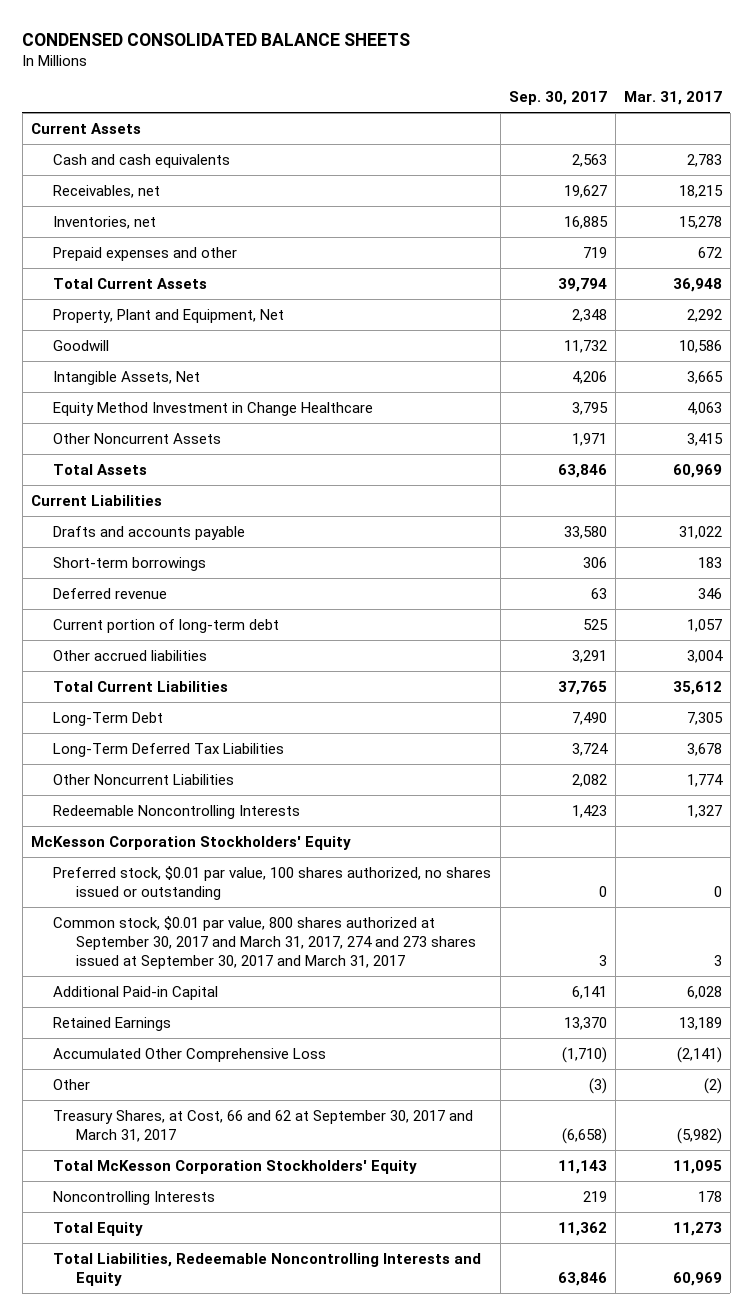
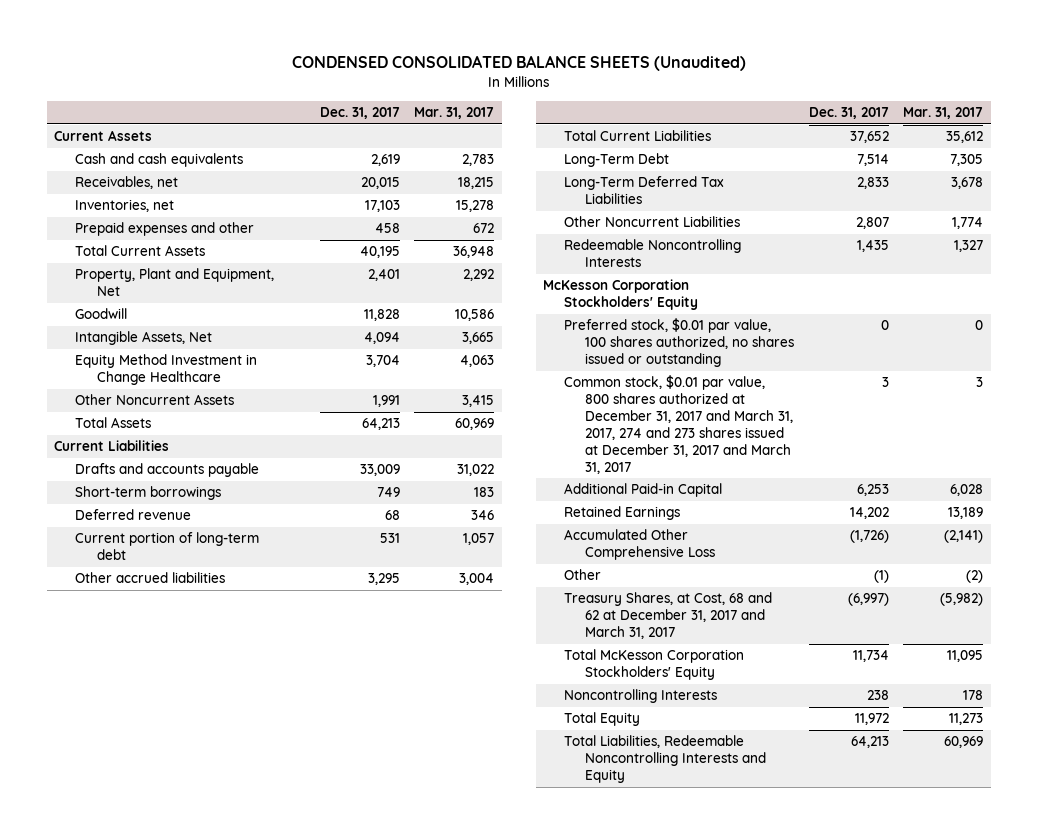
- CONDENSED CONSOLIDATED BALANCE SHEETS
+ CONDENSED CONSOLIDATED BALANCE SHEETS (Unaudited)
- | Sep. 30, 2017 | Mar. 31, 2017
+ | Dec. 31, 2017 | Mar. 31, 2017
- Common stock, $0.01 par value, 800 shares authorized at September 30, 2017 and March 31, 2017, 274 and 273 shares issued at September 30, 2017 and March 31, 2017 | 3 | 3
+ Common stock, $0.01 par value, 800 shares authorized at December 31, 2017 and March 31, 2017, 274 and 273 shares issued at December 31, 2017 and March 31, 2017 | 3 | 3
- Treasury Shares, at Cost, 66 and 62 at September 30, 2017 and March 31, 2017 | (6,658) | (5,982)
+ Treasury Shares, at Cost, 68 and 62 at December 31, 2017 and March 31, 2017 | (6,997) | (5,982)

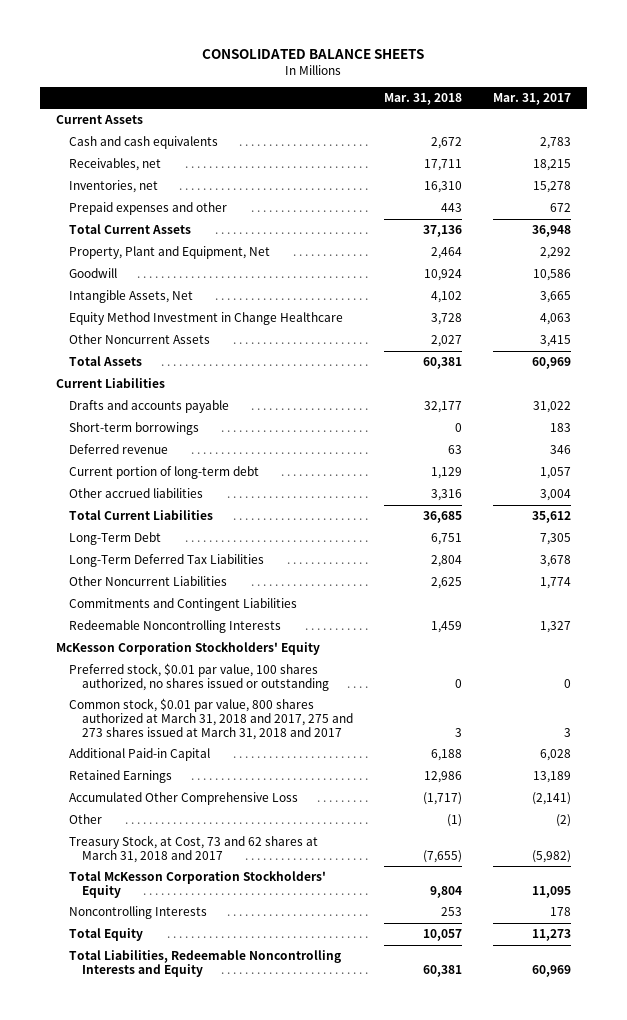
- CONDENSED CONSOLIDATED BALANCE SHEETS (Unaudited)
+ CONSOLIDATED BALANCE SHEETS
- | Dec. 31, 2017 | Mar. 31, 2017
+ | Mar. 31, 2018 | Mar. 31, 2017
+ Commitments and Contingent Liabilities
- Common stock, $0.01 par value, 800 shares authorized at December 31, 2017 and March 31, 2017, 274 and 273 shares issued at December 31, 2017 and March 31, 2017 | 3 | 3
+ Common stock, $0.01 par value, 800 shares authorized at March 31, 2018 and 2017, 275 and 273 shares issued at March 31, 2018 and 2017 | 3 | 3
- Treasury Shares, at Cost, 68 and 62 at December 31, 2017 and March 31, 2017 | (6,997) | (5,982)
+ Treasury Stock, at Cost, 73 and 62 shares at March 31, 2018 and 2017 | (7,655) | (5,982)

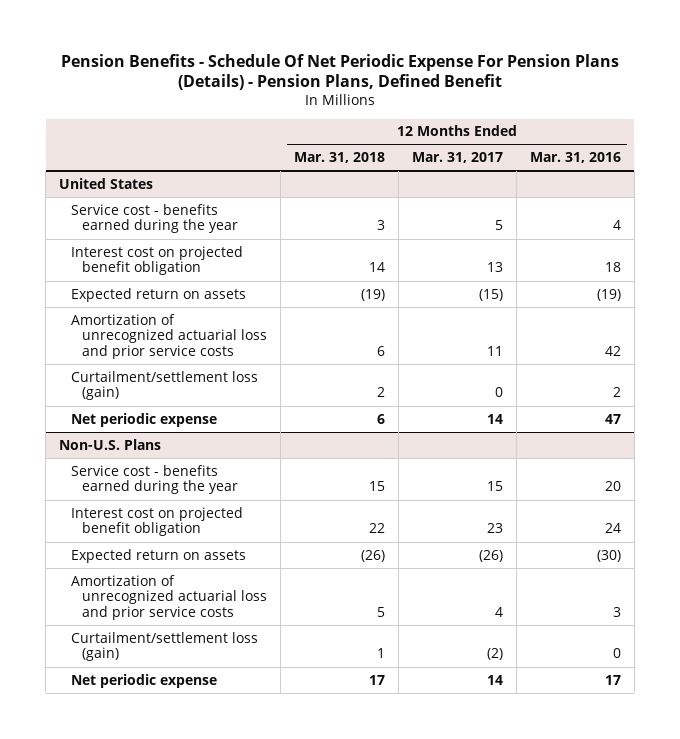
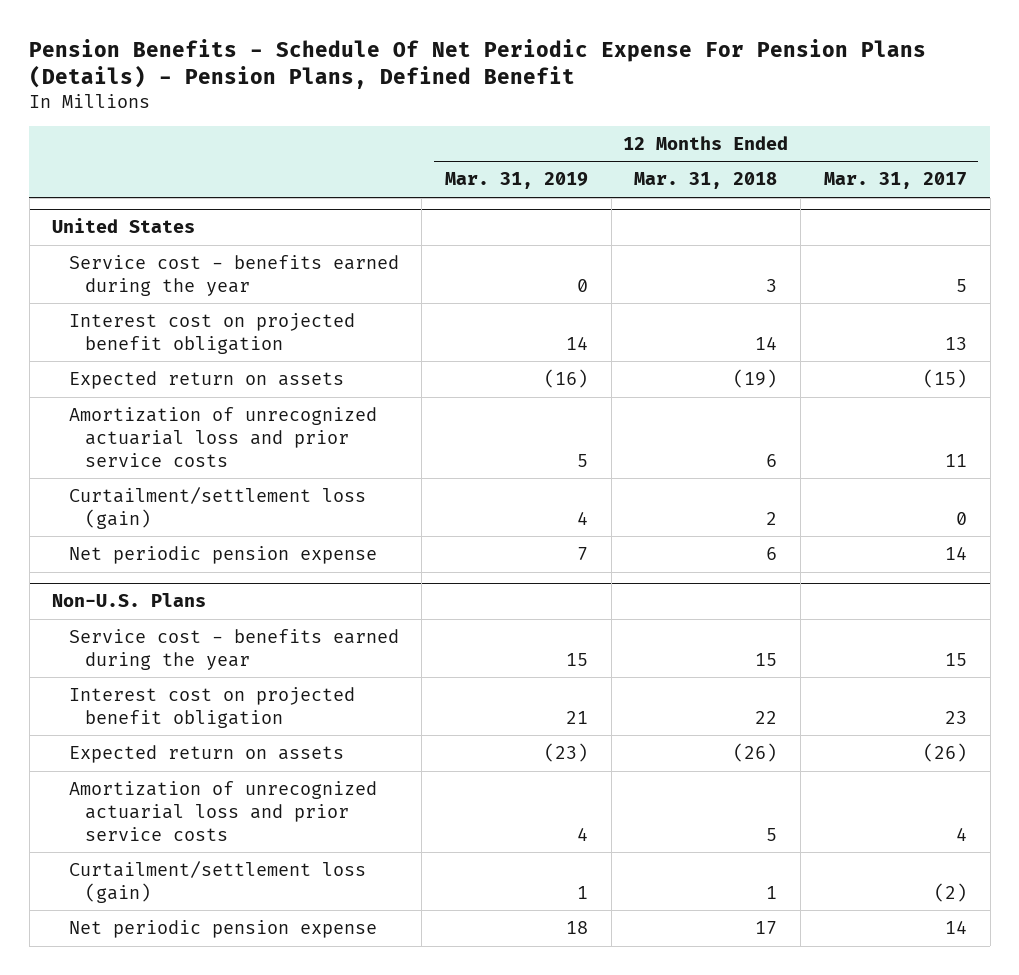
- | 12 Months Ended Mar. 31, 2018 | 12 Months Ended Mar. 31, 2017 | 12 Months Ended Mar. 31, 2016
+ | 12 Months Ended Mar. 31, 2019 | 12 Months Ended Mar. 31, 2018 | 12 Months Ended Mar. 31, 2017
@ United States
- Net periodic expense | 6 | 14 | 47
+ Net periodic pension expense | 7 | 6 | 14
@ Non-U.S. Plans
- Net periodic expense | 17 | 14 | 17
+ Net periodic pension expense | 18 | 17 | 14

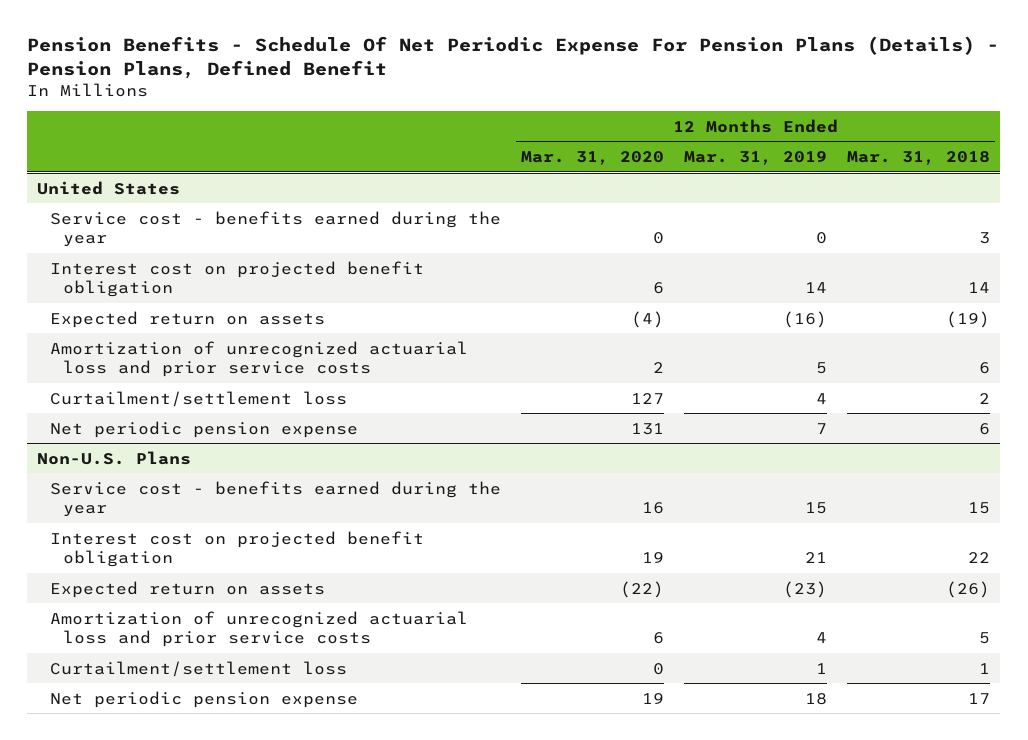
- | 12 Months Ended Mar. 31, 2019 | 12 Months Ended Mar. 31, 2018 | 12 Months Ended Mar. 31, 2017
+ | 12 Months Ended Mar. 31, 2020 | 12 Months Ended Mar. 31, 2019 | 12 Months Ended Mar. 31, 2018
@ United States
- Curtailment/settlement loss (gain) | 4 | 2 | 0
+ Curtailment/settlement loss | 127 | 4 | 2
@ Non-U.S. Plans
- Curtailment/settlement loss (gain) | 1 | 1 | (2)
+ Curtailment/settlement loss | 0 | 1 | 1

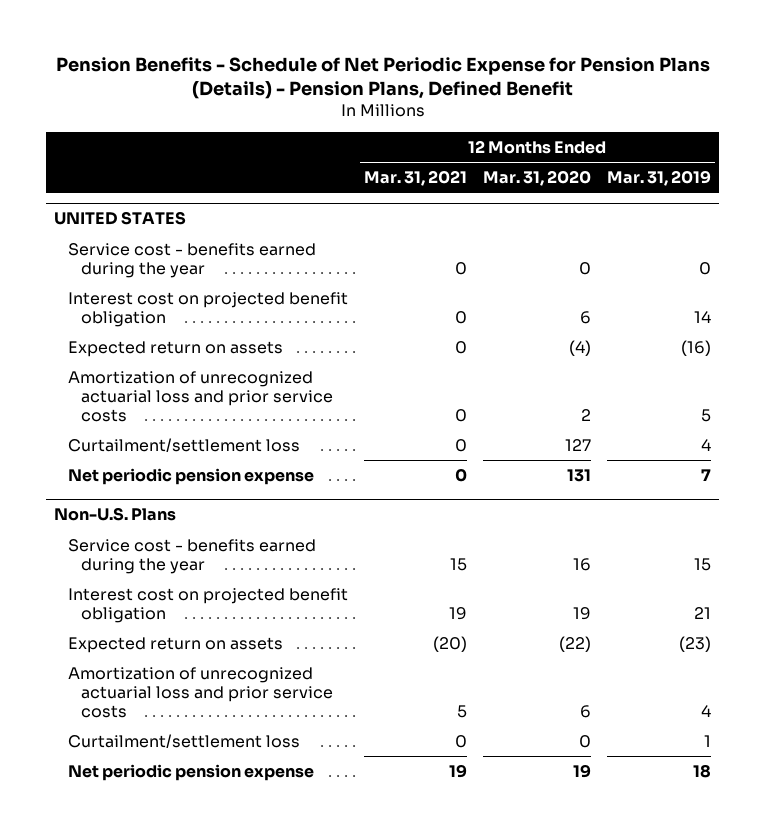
- Pension Benefits - Schedule Of Net Periodic Expense For Pension Plans (Details) - Pension Plans, Defined Benefit
+ Pension Benefits - Schedule of Net Periodic Expense for Pension Plans (Details) - Pension Plans, Defined Benefit
- | 12 Months Ended Mar. 31, 2020 | 12 Months Ended Mar. 31, 2019 | 12 Months Ended Mar. 31, 2018
+ | 12 Months Ended Mar. 31, 2021 | 12 Months Ended Mar. 31, 2020 | 12 Months Ended Mar. 31, 2019
- United States
+ UNITED STATES

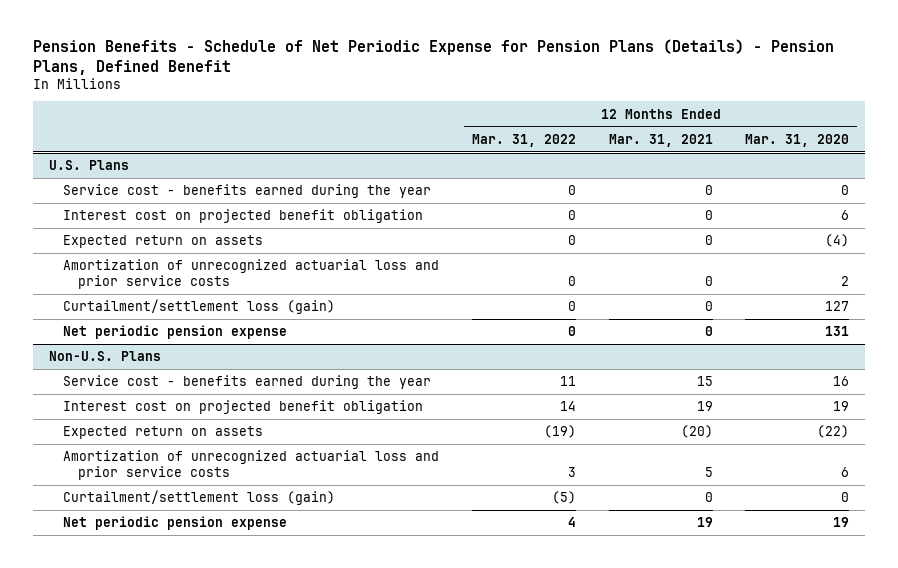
- | 12 Months Ended Mar. 31, 2021 | 12 Months Ended Mar. 31, 2020 | 12 Months Ended Mar. 31, 2019
+ | 12 Months Ended Mar. 31, 2022 | 12 Months Ended Mar. 31, 2021 | 12 Months Ended Mar. 31, 2020
- UNITED STATES
+ U.S. Plans
- Curtailment/settlement loss | 0 | 127 | 4
+ Curtailment/settlement loss (gain) | 0 | 0 | 127
@ Non-U.S. Plans
- Curtailment/settlement loss | 0 | 0 | 1
+ Curtailment/settlement loss (gain) | (5) | 0 | 0

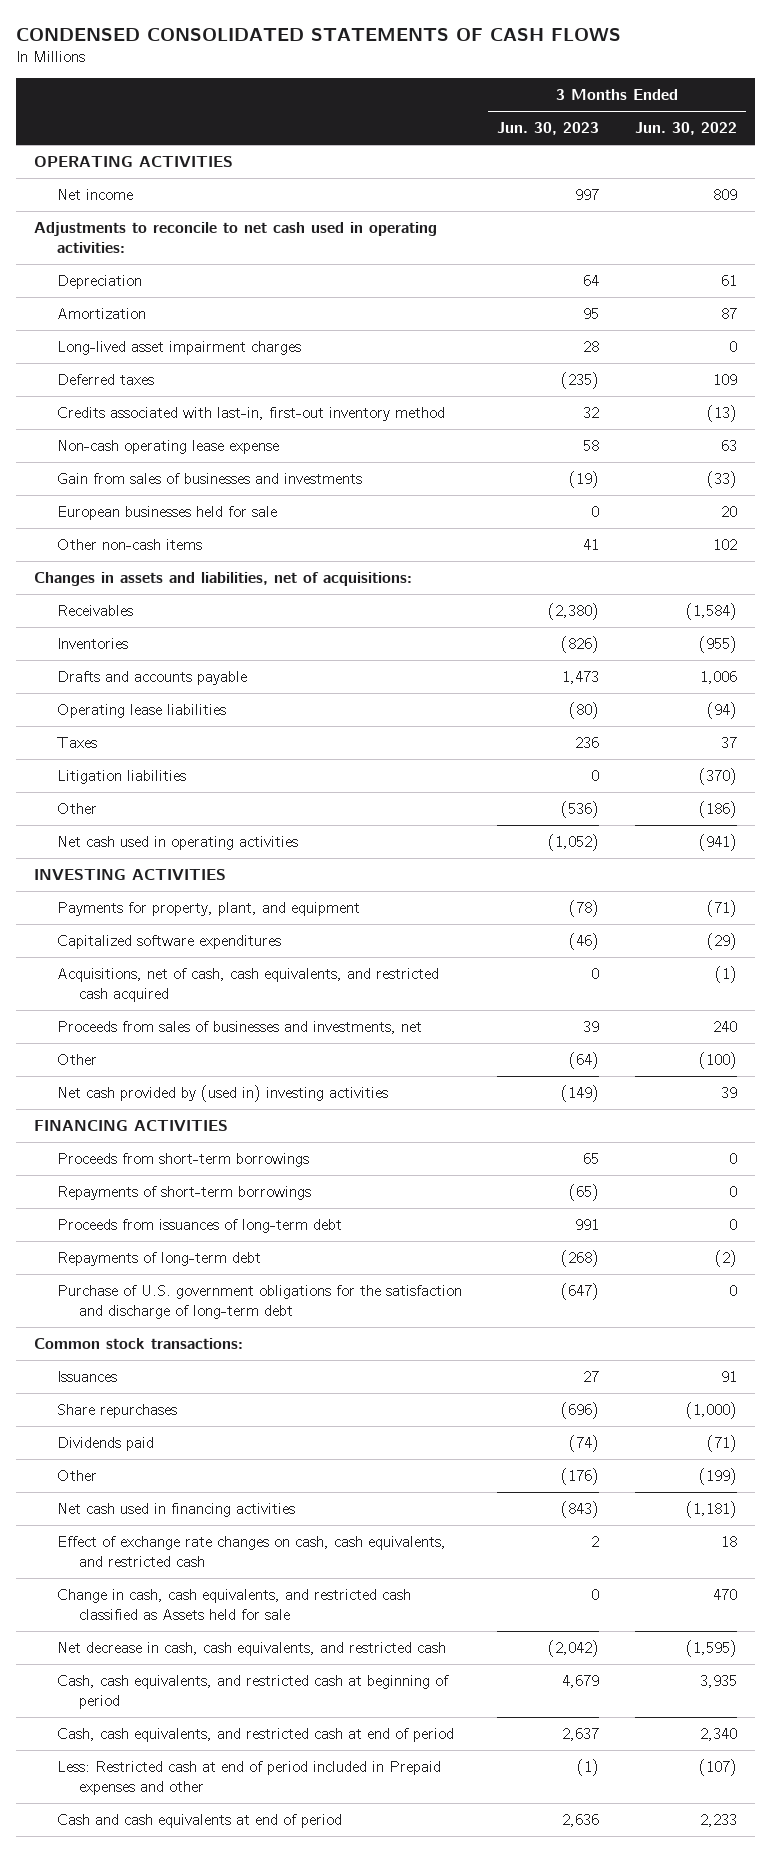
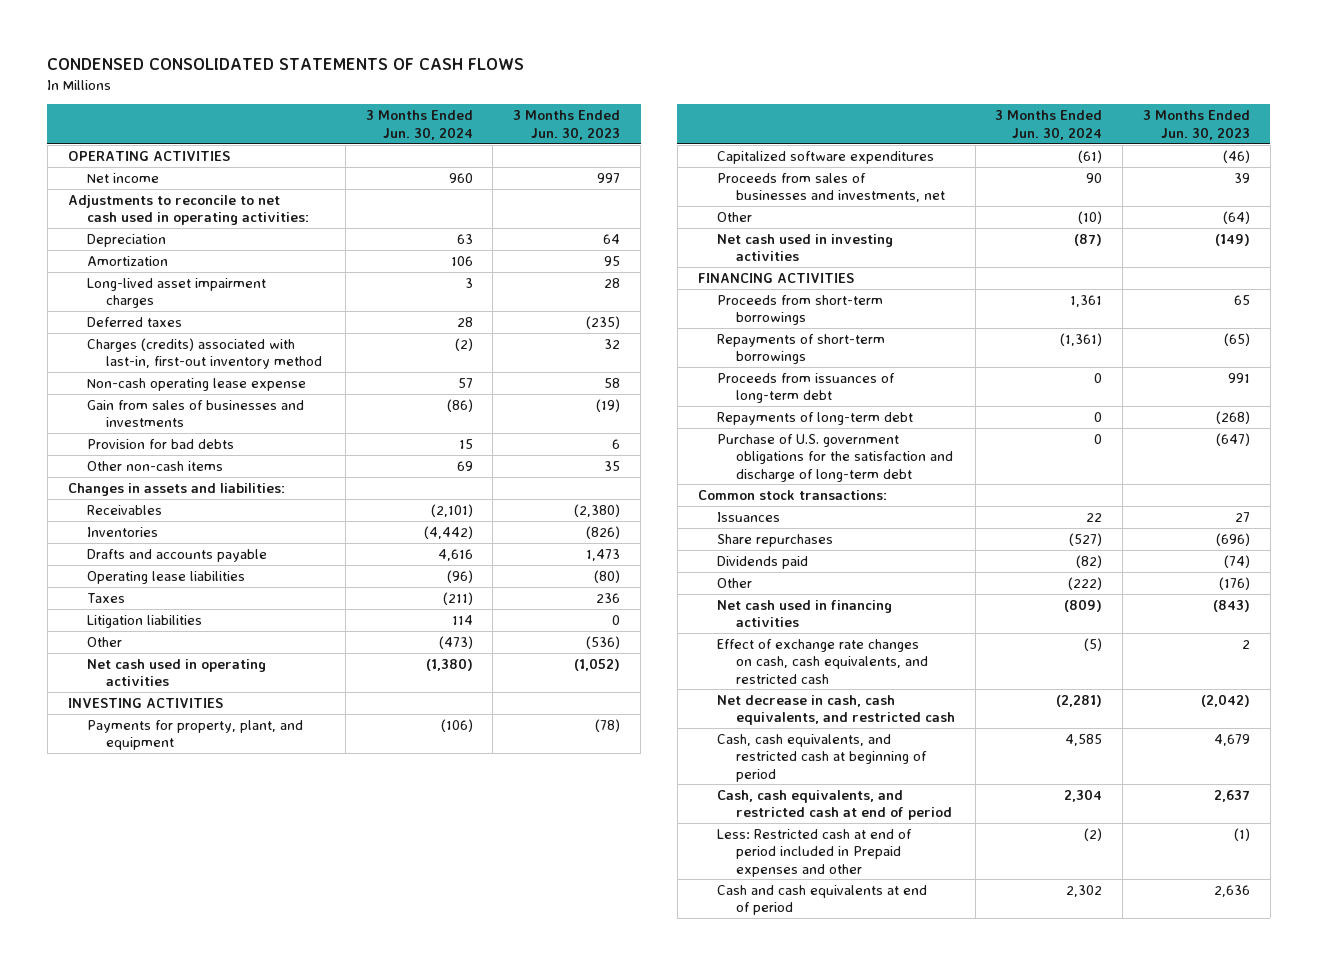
- | 3 Months Ended Jun. 30, 2023 | 3 Months Ended Jun. 30, 2022
+ | 3 Months Ended Jun. 30, 2024 | 3 Months Ended Jun. 30, 2023
- Credits associated with last-in, first-out inventory method | 32 | (13)
+ Charges (credits) associated with last-in, first-out inventory method | (2) | 32
- European businesses held for sale | 0 | 20
- Other non-cash items | 41 | 102
- Changes in assets and liabilities, net of acquisitions:
+ Provision for bad debts | 15 | 6
+ Other non-cash items | 69 | 35
+ Changes in assets and liabilities:
- Acquisitions, net of cash, cash equivalents, and restricted cash acquired | 0 | (1)
- Net cash provided by (used in) investing activities | (149) | 39
+ Net cash used in investing activities | (87) | (149)
- Change in cash, cash equivalents, and restricted cash classified as Assets held for sale | 0 | 470

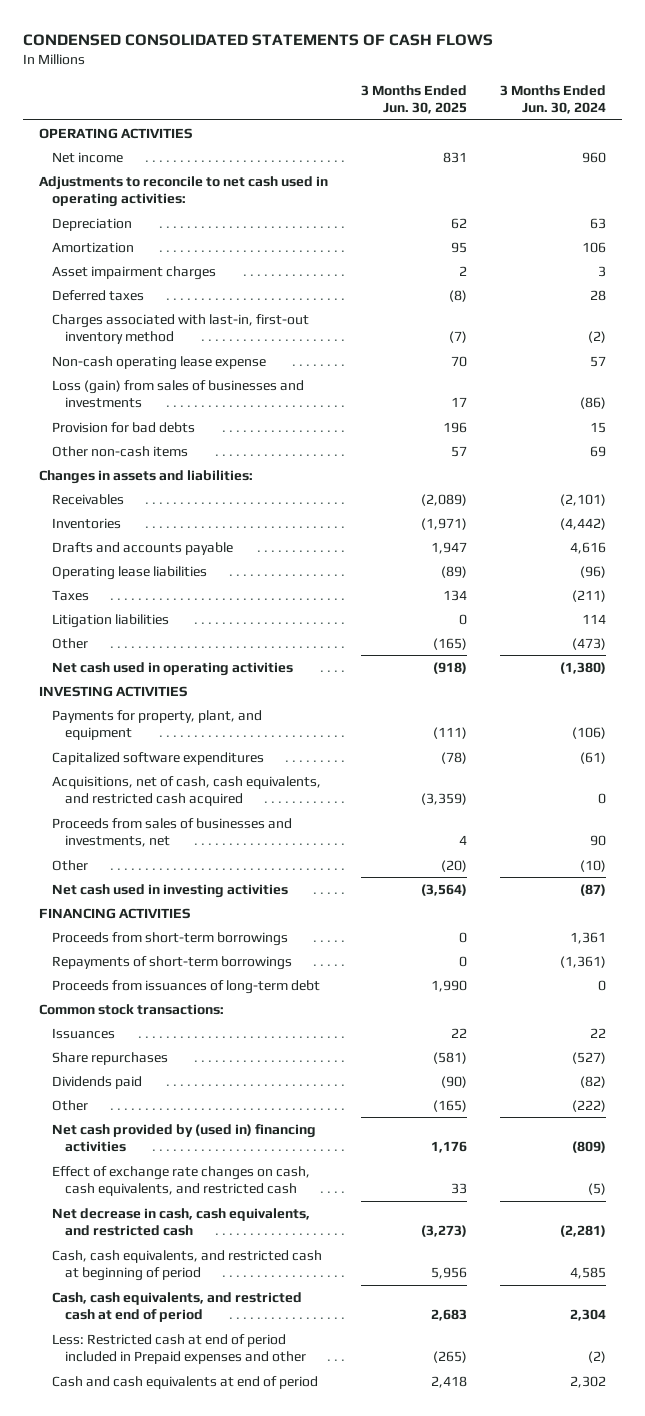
- | 3 Months Ended Jun. 30, 2024 | 3 Months Ended Jun. 30, 2023
+ | 3 Months Ended Jun. 30, 2025 | 3 Months Ended Jun. 30, 2024
- Long-lived asset impairment charges | 3 | 28
+ Asset impairment charges | 2 | 3
- Charges (credits) associated with last-in, first-out inventory method | (2) | 32
+ Charges associated with last-in, first-out inventory method | (7) | (2)
- Gain from sales of businesses and investments | (86) | (19)
+ Loss (gain) from sales of businesses and investments | 17 | (86)
+ Acquisitions, net of cash, cash equivalents, and restricted cash acquired | (3,359) | 0
- Repayments of long-term debt | 0 | (268)
- Purchase of U.S. government obligations for the satisfaction and discharge of long-term debt | 0 | (647)
- Net cash used in financing activities | (809) | (843)
+ Net cash provided by (used in) financing activities | 1,176 | (809)

